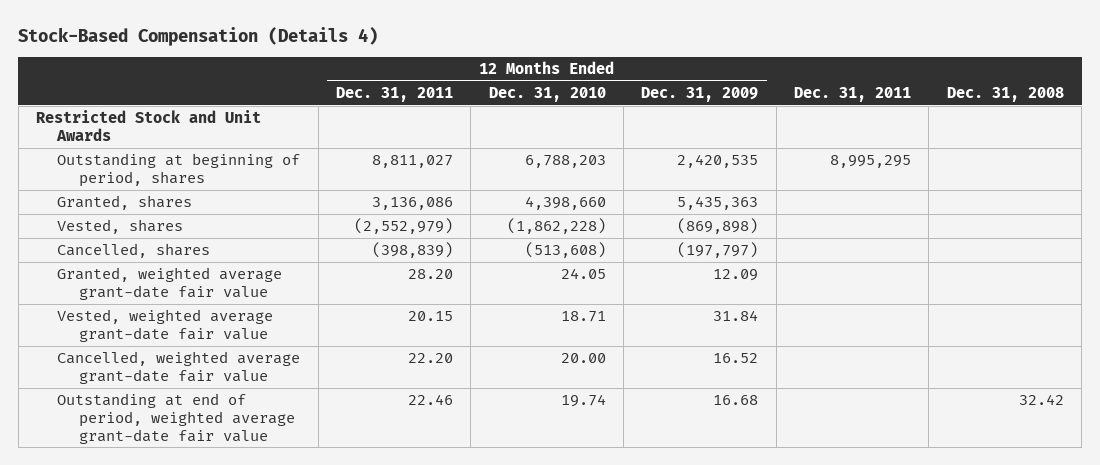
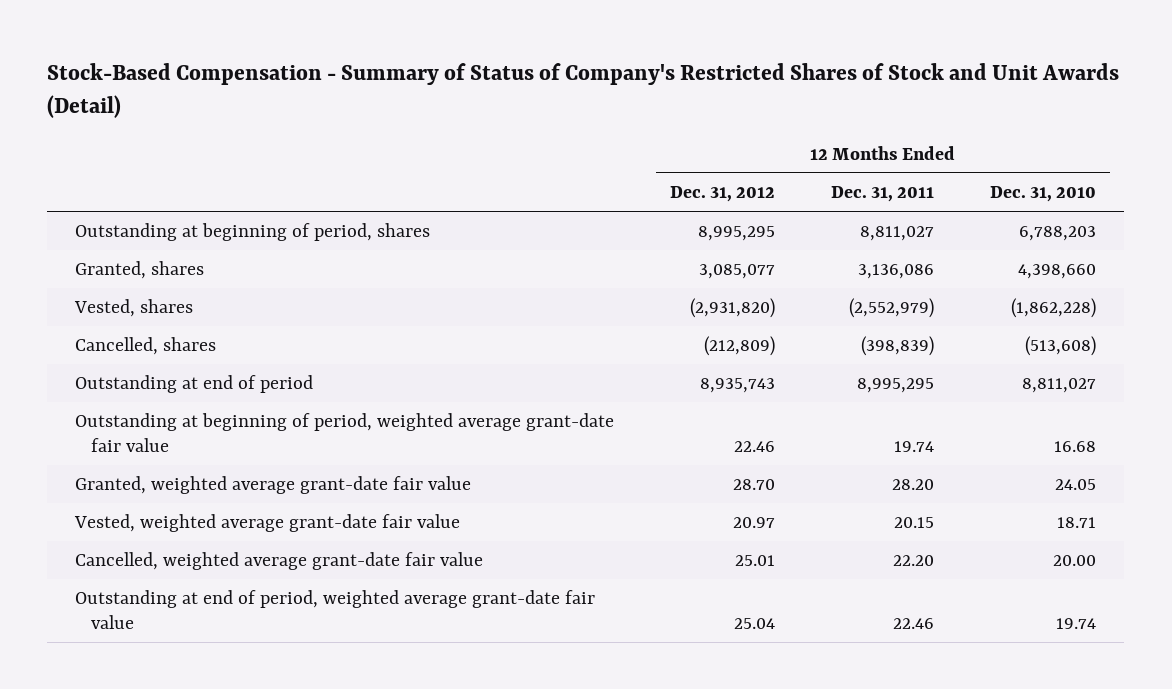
- Stock-Based Compensation (Details 4)
+ Stock-Based Compensation - Summary of Status of Company's Restricted Shares of Stock and Unit Awards (Detail)
- | 12 Months Ended Dec. 31, 2011 | 12 Months Ended Dec. 31, 2010 | 12 Months Ended Dec. 31, 2009 | Dec. 31, 2011 | Dec. 31, 2008
+ | 12 Months Ended Dec. 31, 2012 | 12 Months Ended Dec. 31, 2011 | 12 Months Ended Dec. 31, 2010
- Restricted Stock and Unit Awards
+ Outstanding at end of period | 8,935,743 | 8,995,295 | 8,811,027
+ Outstanding at beginning of period, weighted average grant-date fair value | 22.46 | 19.74 | 16.68

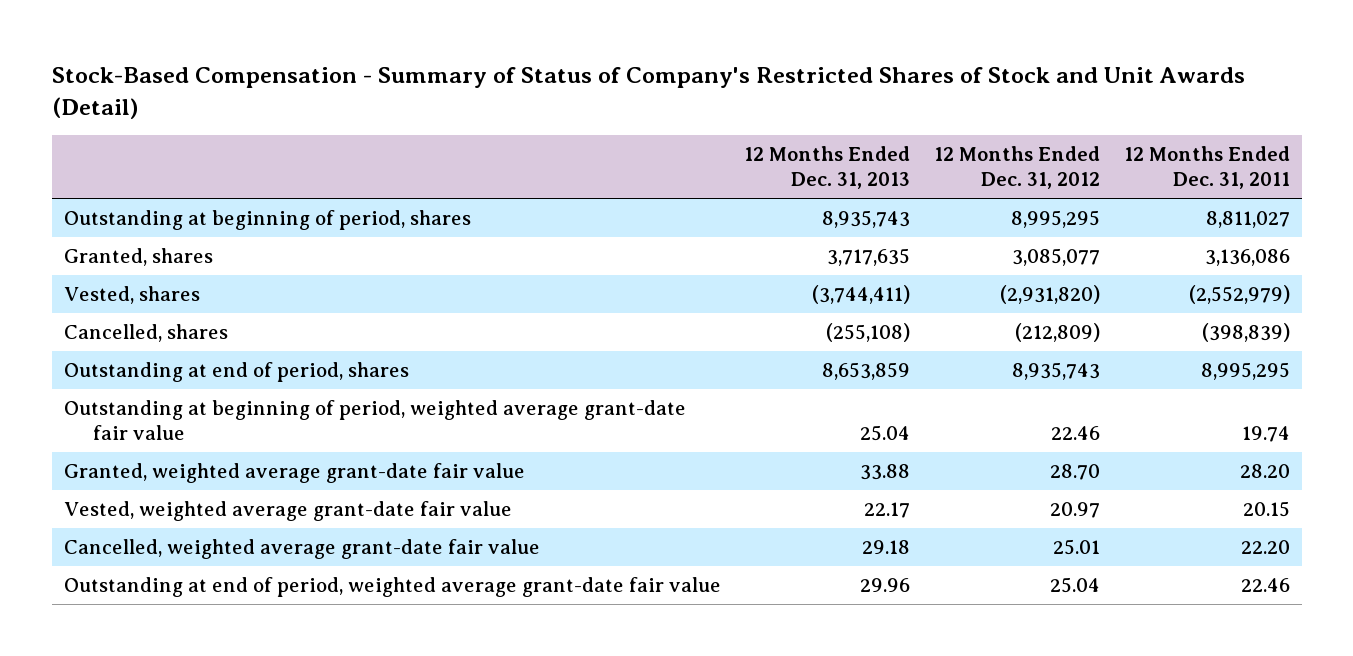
- | 12 Months Ended Dec. 31, 2012 | 12 Months Ended Dec. 31, 2011 | 12 Months Ended Dec. 31, 2010
+ | 12 Months Ended Dec. 31, 2013 | 12 Months Ended Dec. 31, 2012 | 12 Months Ended Dec. 31, 2011
- Outstanding at end of period | 8,935,743 | 8,995,295 | 8,811,027
+ Outstanding at end of period, shares | 8,653,859 | 8,935,743 | 8,995,295

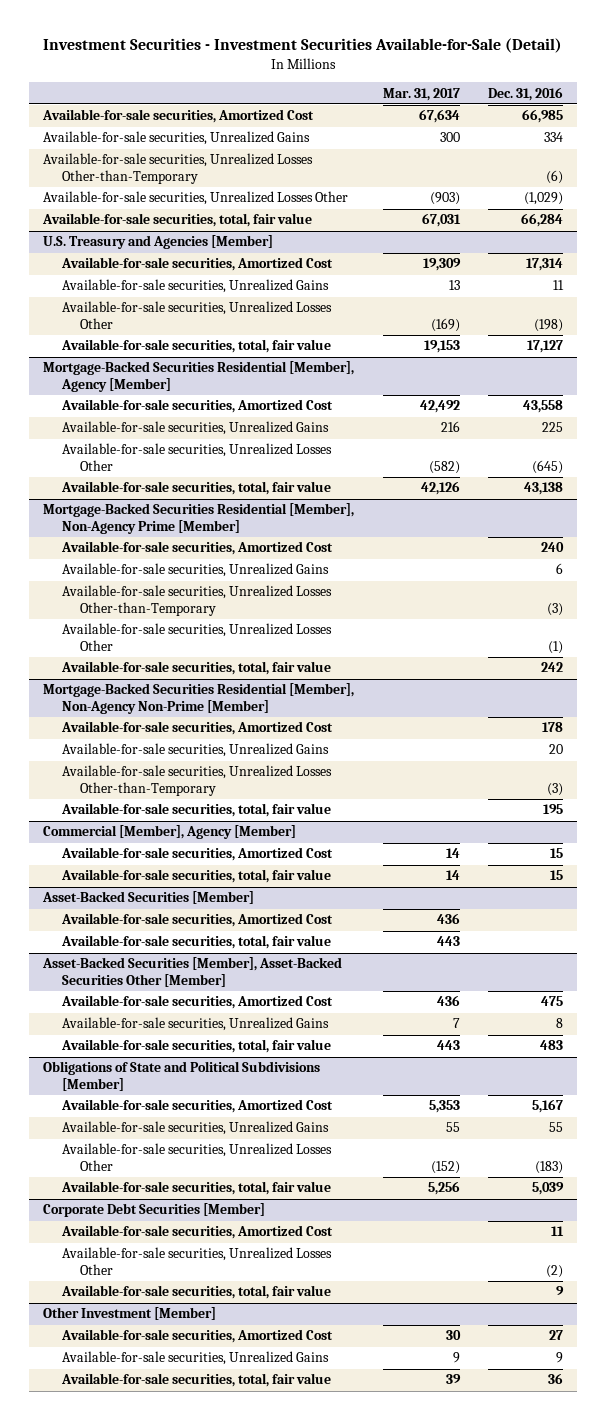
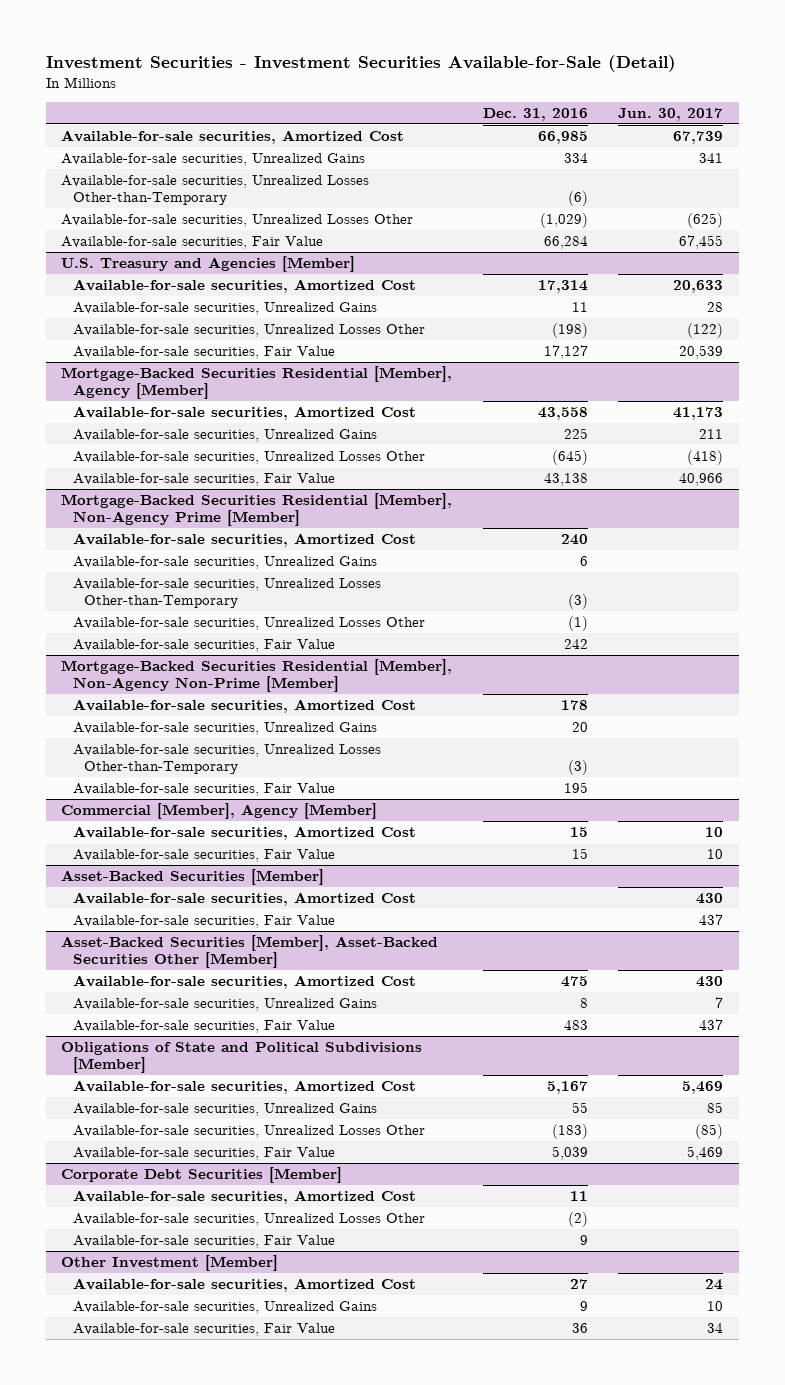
- | Mar. 31, 2017 | Dec. 31, 2016
+ | Dec. 31, 2016 | Jun. 30, 2017
- Available-for-sale securities, total, fair value | 67,031 | 66,284
+ Available-for-sale securities, Fair Value | 66,284 | 67,455
@ U.S. Treasury and Agencies [Member]
- Available-for-sale securities, total, fair value | 19,153 | 17,127
+ Available-for-sale securities, Fair Value | 17,127 | 20,539
@ Mortgage-Backed Securities Residential [Member], Agency [Member]
- Available-for-sale securities, total, fair value | 42,126 | 43,138
+ Available-for-sale securities, Fair Value | 43,138 | 40,966
@ Mortgage-Backed Securities Residential [Member], Non-Agency Prime [Member]
- Available-for-sale securities, total, fair value | | 242
+ Available-for-sale securities, Fair Value | 242 |
@ Mortgage-Backed Securities Residential [Member], Non-Agency Non-Prime [Member]
- Available-for-sale securities, total, fair value | | 195
+ Available-for-sale securities, Fair Value | 195 |
@ Commercial [Member], Agency [Member]
- Available-for-sale securities, total, fair value | 14 | 15
+ Available-for-sale securities, Fair Value | 15 | 10
@ Asset-Backed Securities [Member]
- Available-for-sale securities, total, fair value | 443 |
+ Available-for-sale securities, Fair Value | | 437
@ Asset-Backed Securities [Member], Asset-Backed Securities Other [Member]
- Available-for-sale securities, total, fair value | 443 | 483
+ Available-for-sale securities, Fair Value | 483 | 437
@ Obligations of State and Political Subdivisions [Member]
- Available-for-sale securities, total, fair value | 5,256 | 5,039
+ Available-for-sale securities, Fair Value | 5,039 | 5,469
@ Corporate Debt Securities [Member]
- Available-for-sale securities, total, fair value | | 9
+ Available-for-sale securities, Fair Value | 9 |
@ Other Investment [Member]
- Available-for-sale securities, total, fair value | 39 | 36
+ Available-for-sale securities, Fair Value | 36 | 34

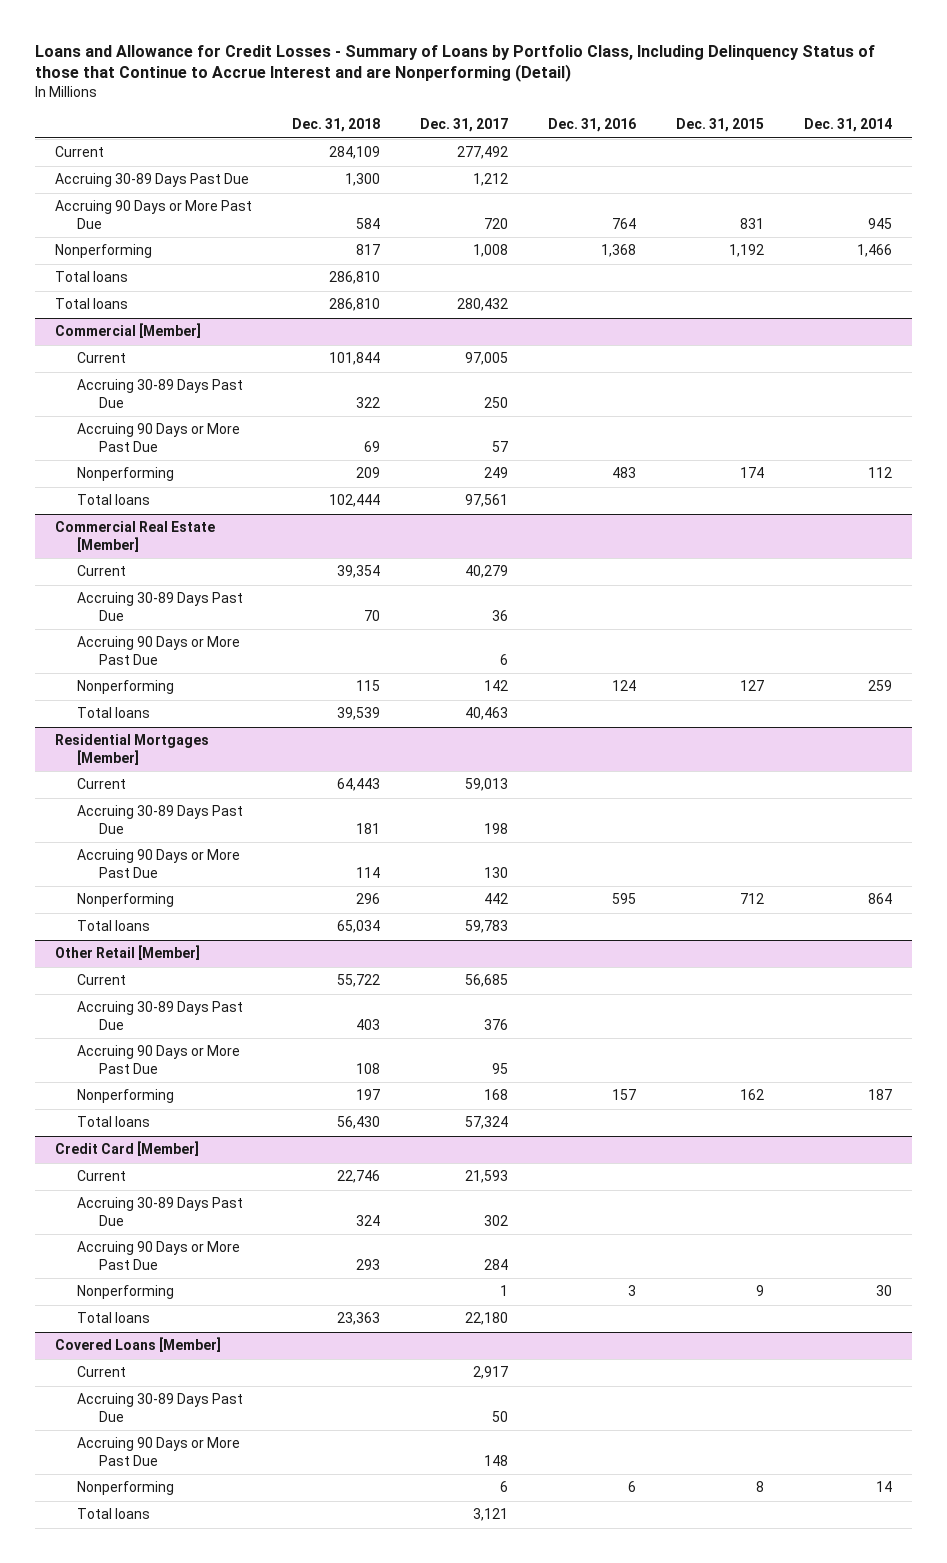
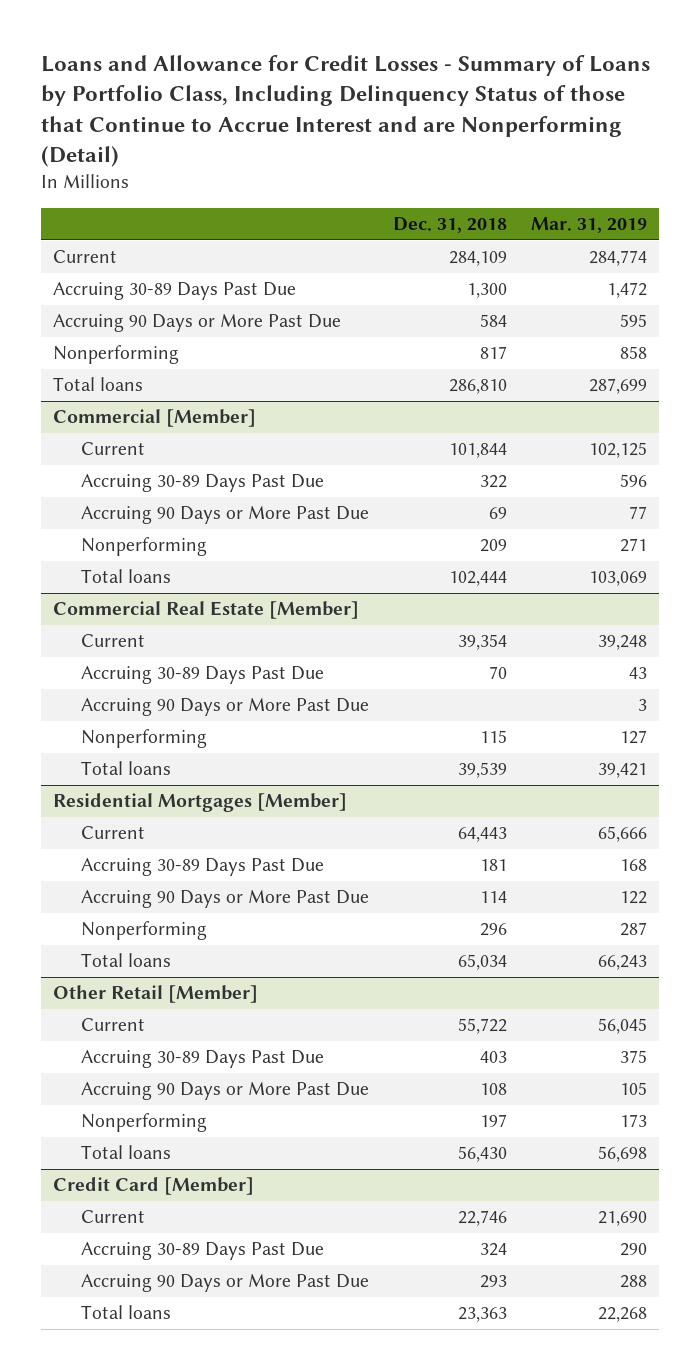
- | Dec. 31, 2018 | Dec. 31, 2017 | Dec. 31, 2016 | Dec. 31, 2015 | Dec. 31, 2014
+ | Dec. 31, 2018 | Mar. 31, 2019
- Total loans | 286,810 | 280,432 | | |
@ Credit Card [Member]
- Nonperforming | | 1 | 3 | 9 | 30
- Covered Loans [Member]
- Current | | 2,917 | | |
- Accruing 30-89 Days Past Due | | 50 | | |
- Accruing 90 Days or More Past Due | | 148 | | |
- Nonperforming | | 6 | 6 | 8 | 14
- Total loans | | 3,121 | | |

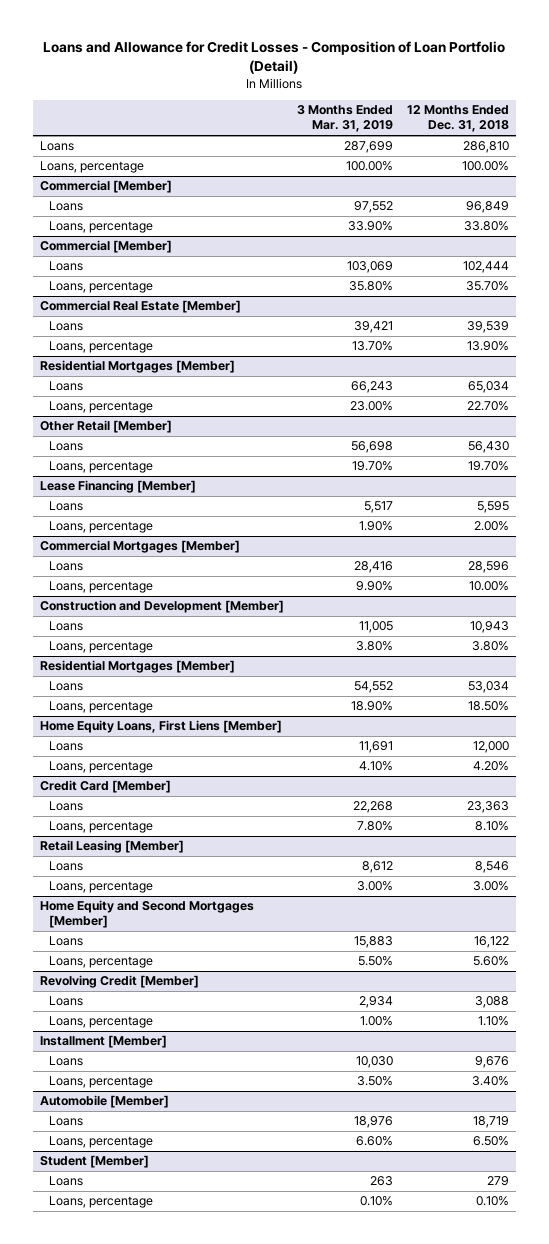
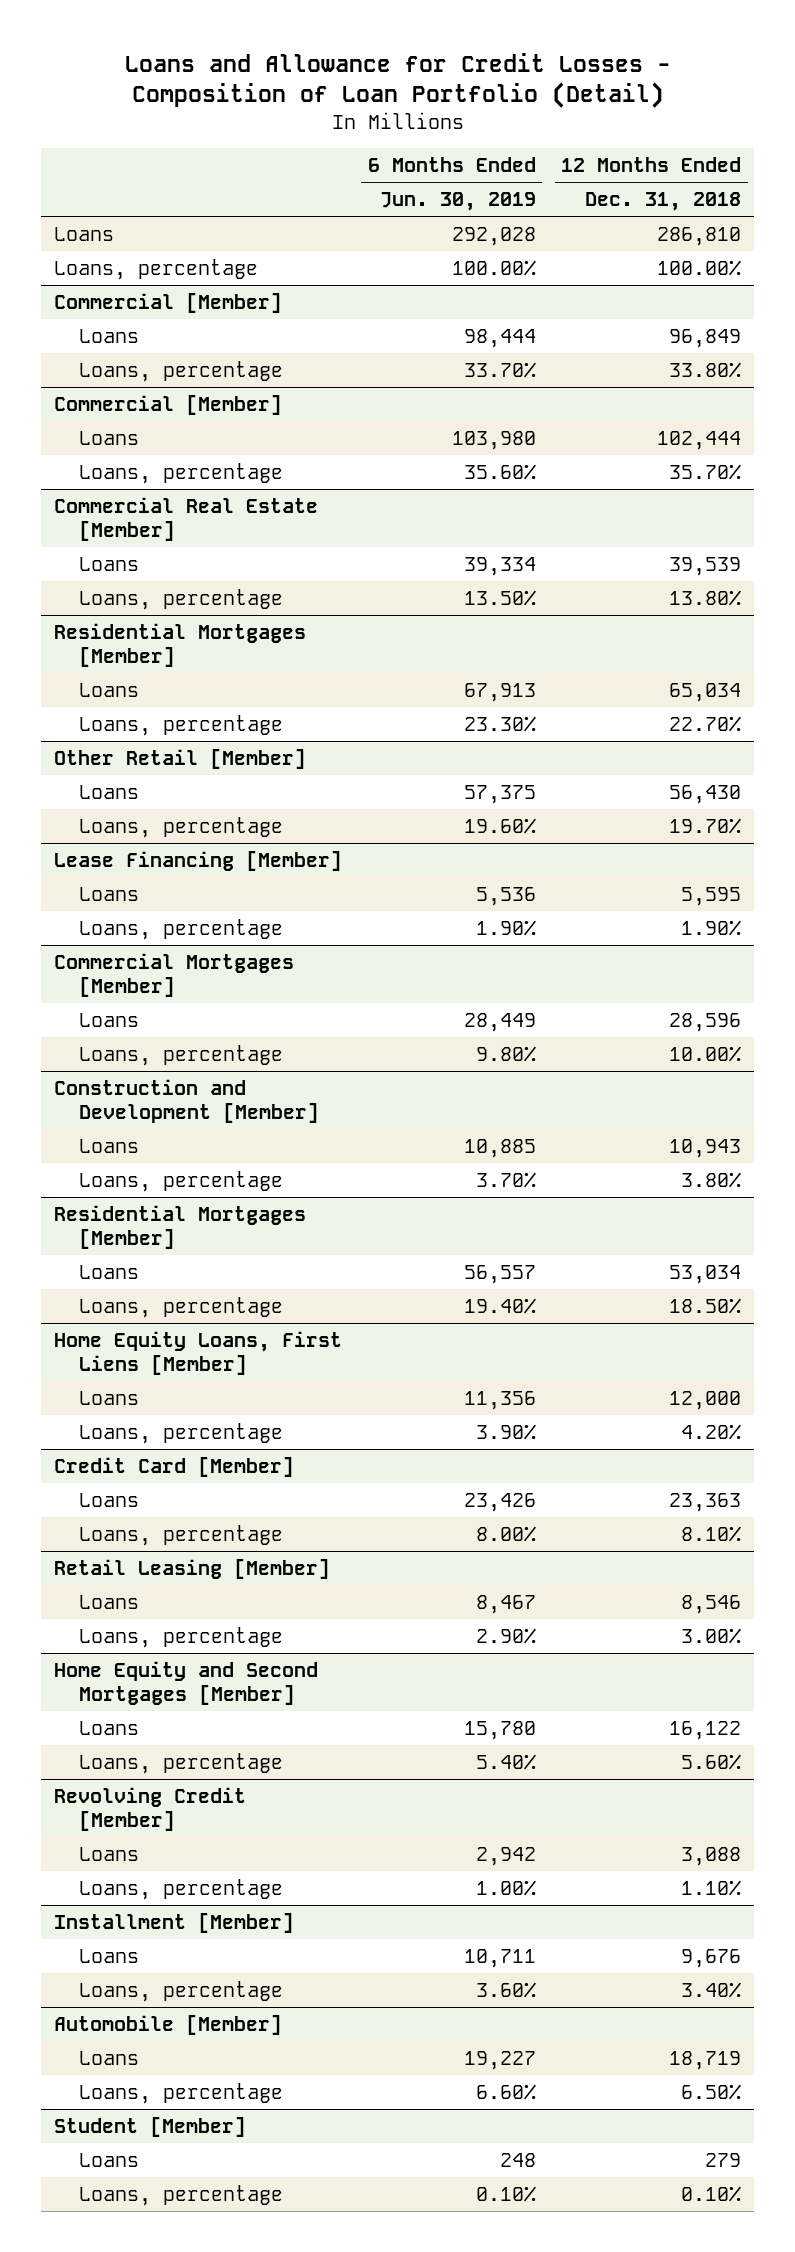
- | 3 Months Ended Mar. 31, 2019 | 12 Months Ended Dec. 31, 2018
+ | 6 Months Ended Jun. 30, 2019 | 12 Months Ended Dec. 31, 2018
@ Commercial Real Estate [Member]
- Loans, percentage | 13.70% | 13.90%
+ Loans, percentage | 13.50% | 13.80%
@ Lease Financing [Member]
- Loans, percentage | 1.90% | 2.00%
+ Loans, percentage | 1.90% | 1.90%

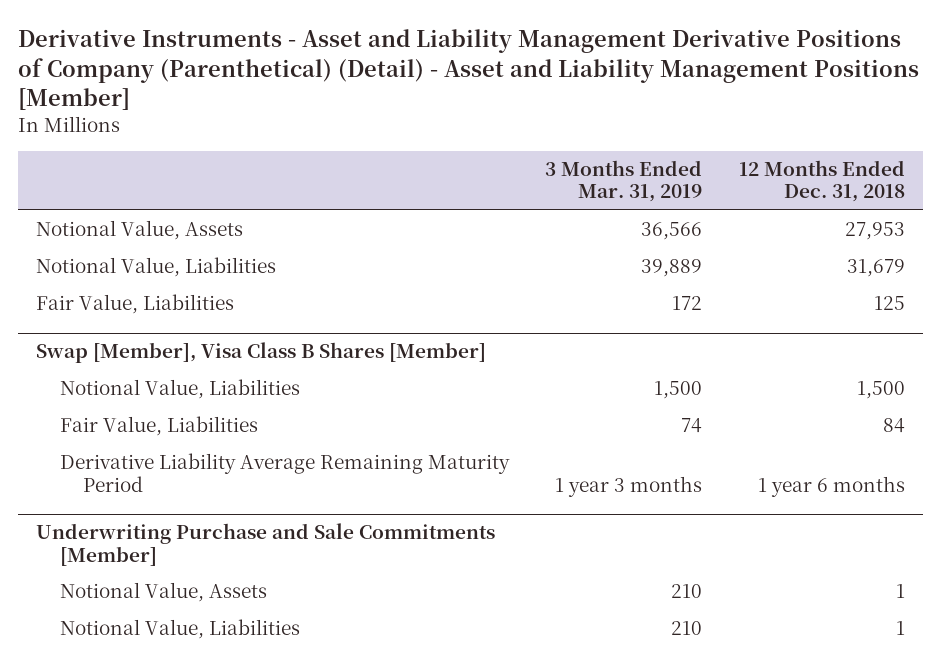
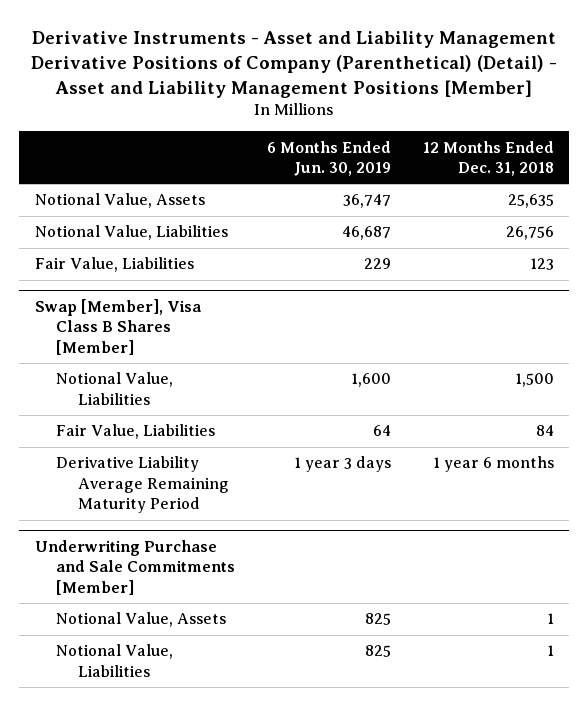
- | 3 Months Ended Mar. 31, 2019 | 12 Months Ended Dec. 31, 2018
+ | 6 Months Ended Jun. 30, 2019 | 12 Months Ended Dec. 31, 2018
- Notional Value, Assets | 36,566 | 27,953
- Notional Value, Liabilities | 39,889 | 31,679
- Fair Value, Liabilities | 172 | 125
+ Notional Value, Assets | 36,747 | 25,635
+ Notional Value, Liabilities | 46,687 | 26,756
+ Fair Value, Liabilities | 229 | 123

